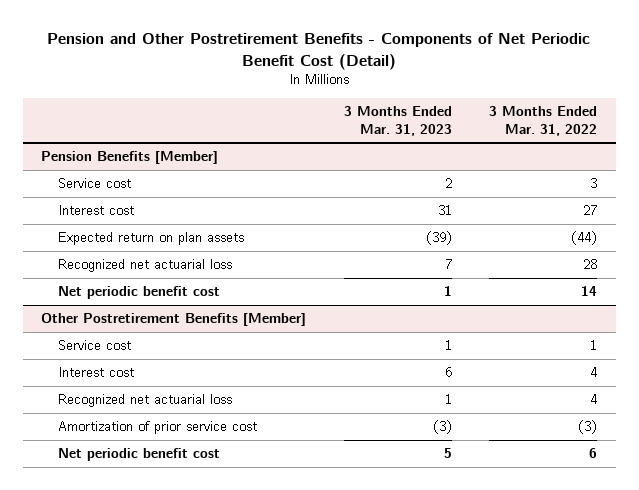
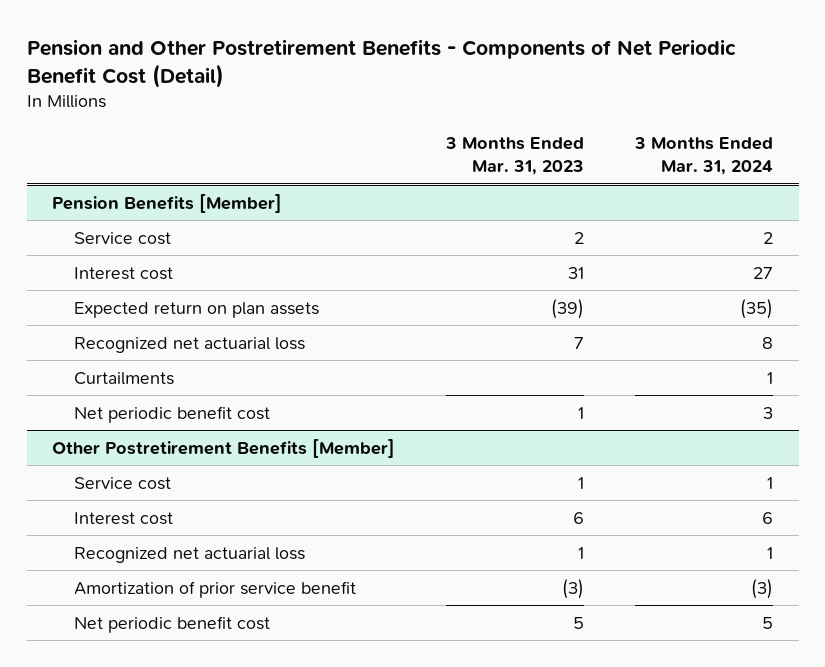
- | 3 Months Ended Mar. 31, 2023 | 3 Months Ended Mar. 31, 2022
+ | 3 Months Ended Mar. 31, 2023 | 3 Months Ended Mar. 31, 2024
@ Pension Benefits [Member]
+ Curtailments | | 1
@ Other Postretirement Benefits [Member]
- Amortization of prior service cost | (3) | (3)
+ Amortization of prior service benefit | (3) | (3)

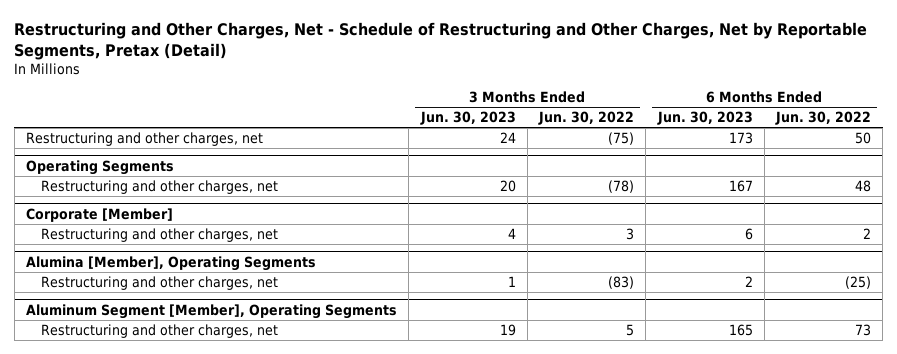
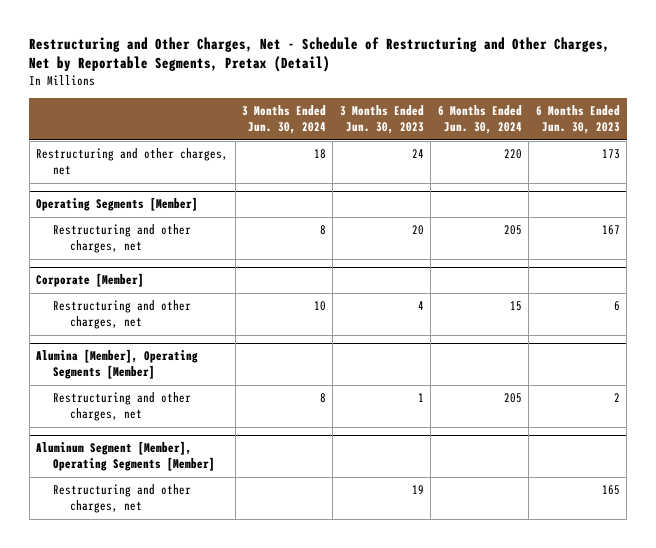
- | 3 Months Ended Jun. 30, 2023 | 3 Months Ended Jun. 30, 2022 | 6 Months Ended Jun. 30, 2023 | 6 Months Ended Jun. 30, 2022
+ | 3 Months Ended Jun. 30, 2024 | 3 Months Ended Jun. 30, 2023 | 6 Months Ended Jun. 30, 2024 | 6 Months Ended Jun. 30, 2023
- Operating Segments
+ Operating Segments [Member]
- Alumina [Member], Operating Segments
+ Alumina [Member], Operating Segments [Member]
- Aluminum Segment [Member], Operating Segments
+ Aluminum Segment [Member], Operating Segments [Member]

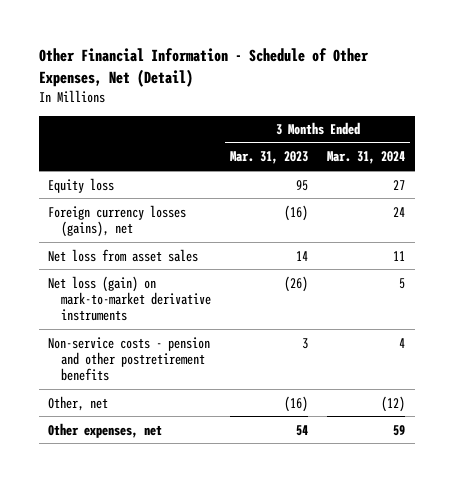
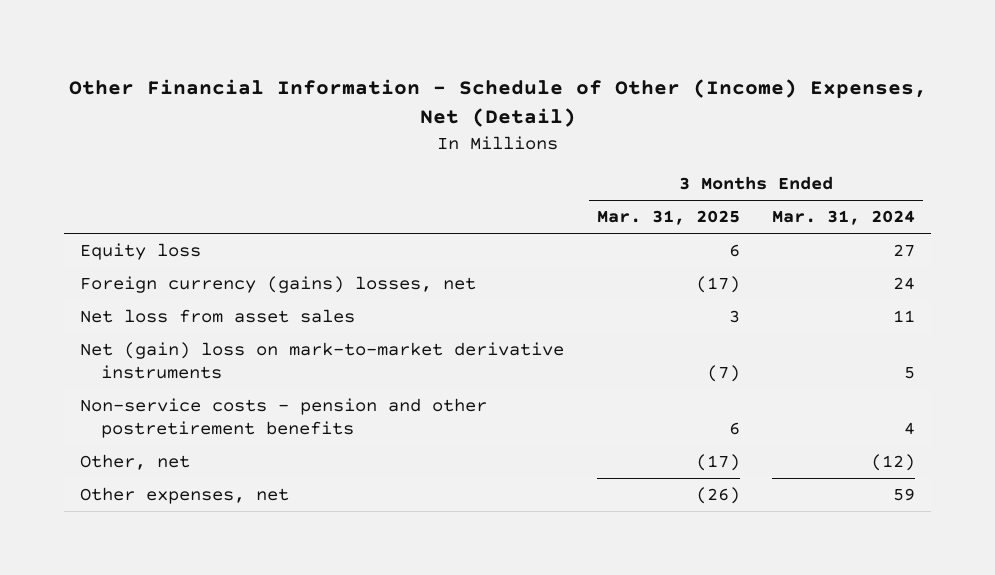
- Other Financial Information - Schedule of Other Expenses, Net (Detail)
+ Other Financial Information - Schedule of Other (Income) Expenses, Net (Detail)
- | 3 Months Ended Mar. 31, 2023 | 3 Months Ended Mar. 31, 2024
+ | 3 Months Ended Mar. 31, 2025 | 3 Months Ended Mar. 31, 2024
- Foreign currency losses (gains), net | (16) | 24
+ Foreign currency (gains) losses, net | (17) | 24
- Net loss (gain) on mark-to-market derivative instruments | (26) | 5
+ Net (gain) loss on mark-to-market derivative instruments | (7) | 5

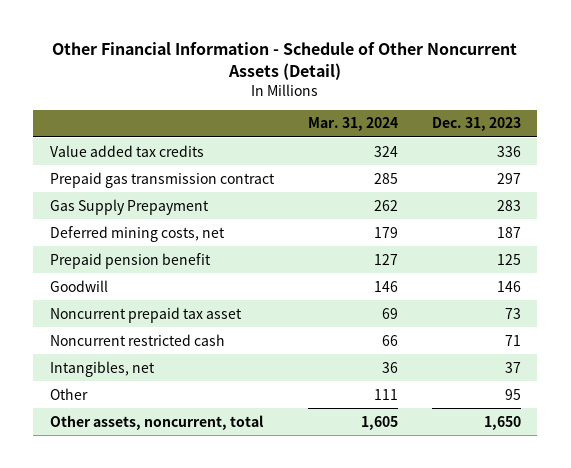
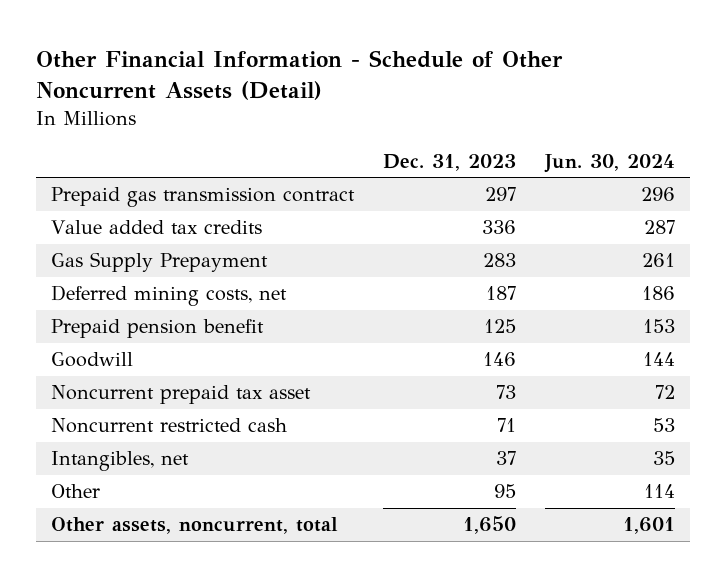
- | Mar. 31, 2024 | Dec. 31, 2023
+ | Dec. 31, 2023 | Jun. 30, 2024
moved down: Value added tax credits | 336 | 287

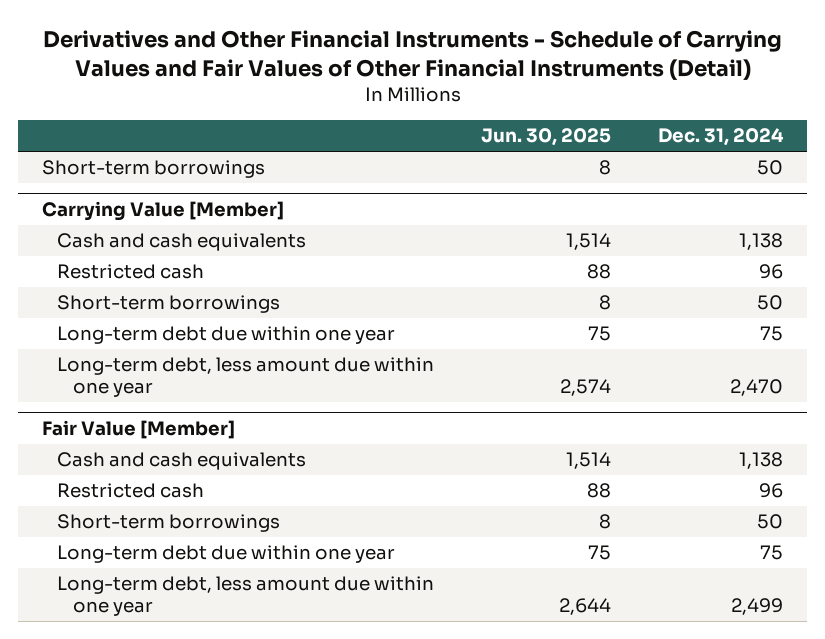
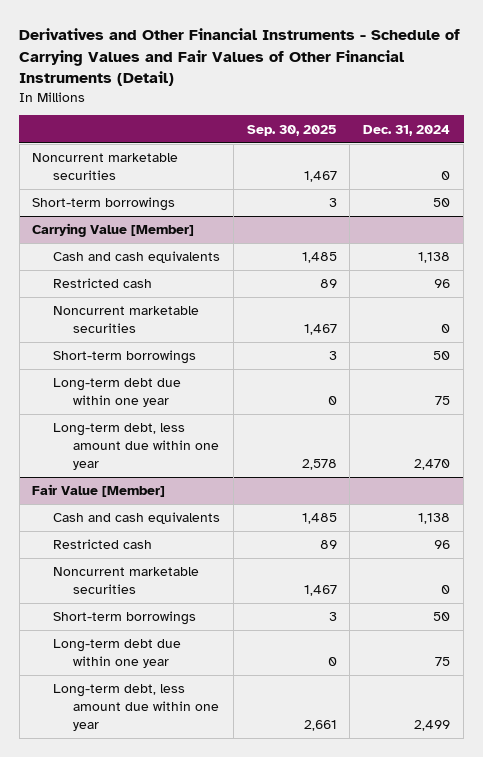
- | Jun. 30, 2025 | Dec. 31, 2024
+ | Sep. 30, 2025 | Dec. 31, 2024
+ Noncurrent marketable securities | 1,467 | 0
@ Carrying Value [Member]
+ Noncurrent marketable securities | 1,467 | 0
@ Fair Value [Member]
+ Noncurrent marketable securities | 1,467 | 0

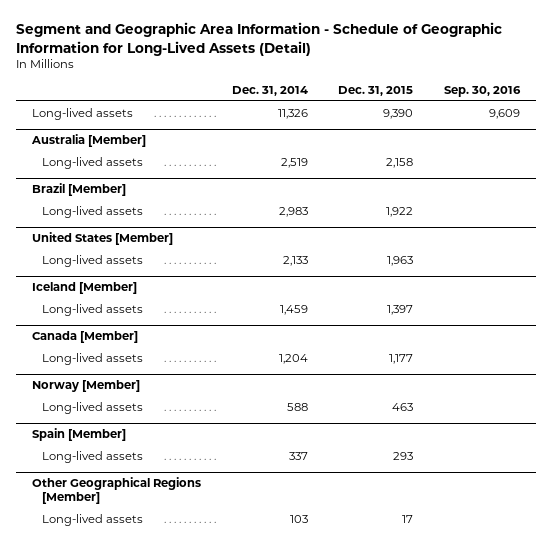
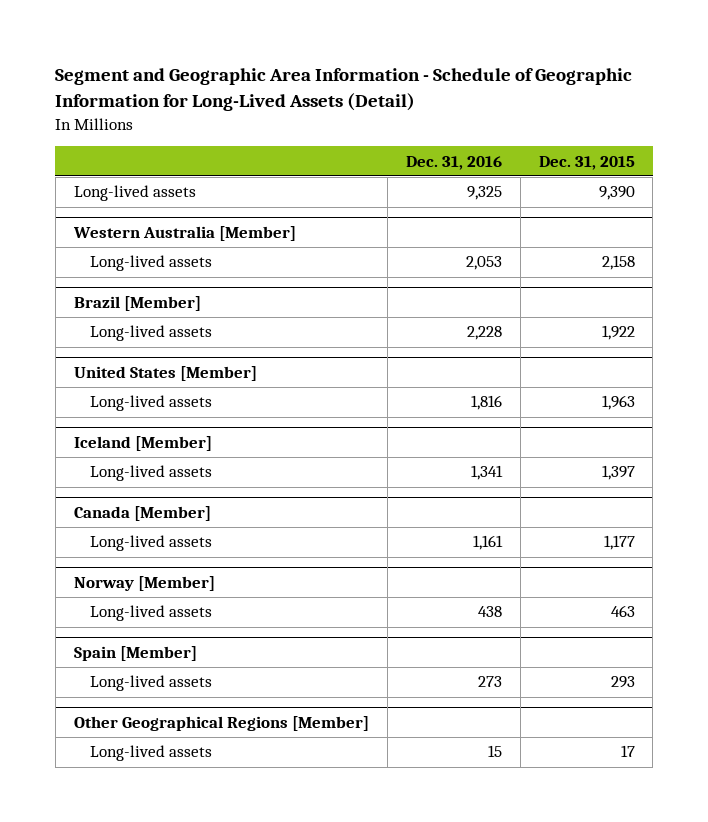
- | Dec. 31, 2014 | Dec. 31, 2015 | Sep. 30, 2016
+ | Dec. 31, 2016 | Dec. 31, 2015
- Australia [Member]
+ Western Australia [Member]

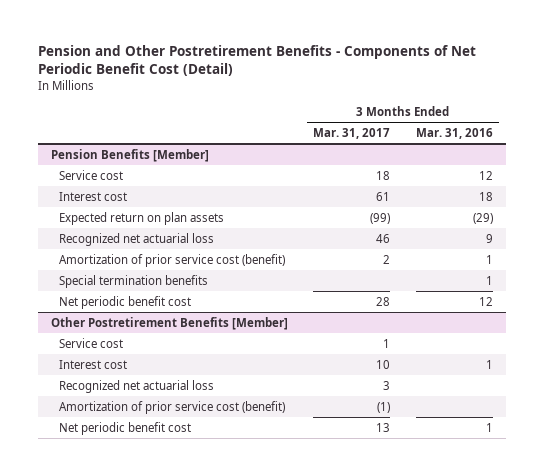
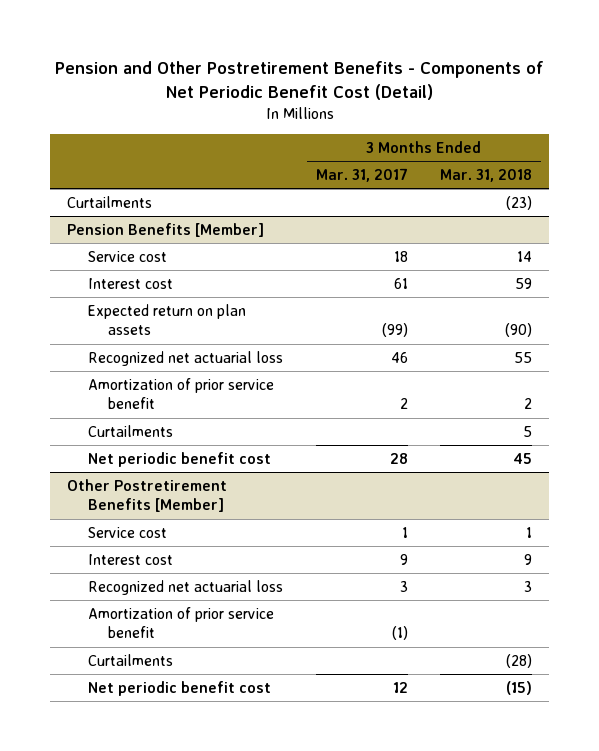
- | 3 Months Ended Mar. 31, 2017 | 3 Months Ended Mar. 31, 2016
+ | 3 Months Ended Mar. 31, 2017 | 3 Months Ended Mar. 31, 2018
+ Curtailments | | (23)
@ Pension Benefits [Member]
- Amortization of prior service cost (benefit) | 2 | 1
- Special termination benefits | | 1
+ Amortization of prior service benefit | 2 | 2
+ Curtailments | | 5
@ Other Postretirement Benefits [Member]
- Interest cost | 10 | 1
+ Interest cost | 9 | 9
- Amortization of prior service cost (benefit) | (1) |
- Net periodic benefit cost | 13 | 1
+ Amortization of prior service benefit | (1) |
+ Curtailments | | (28)
+ Net periodic benefit cost | 12 | (15)

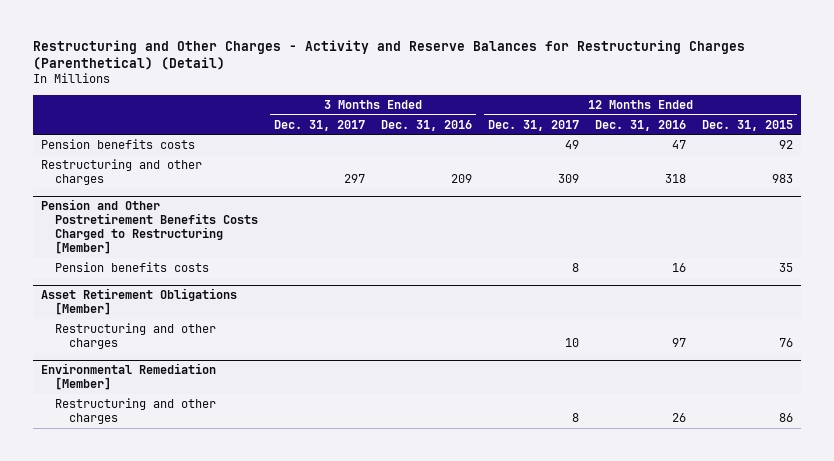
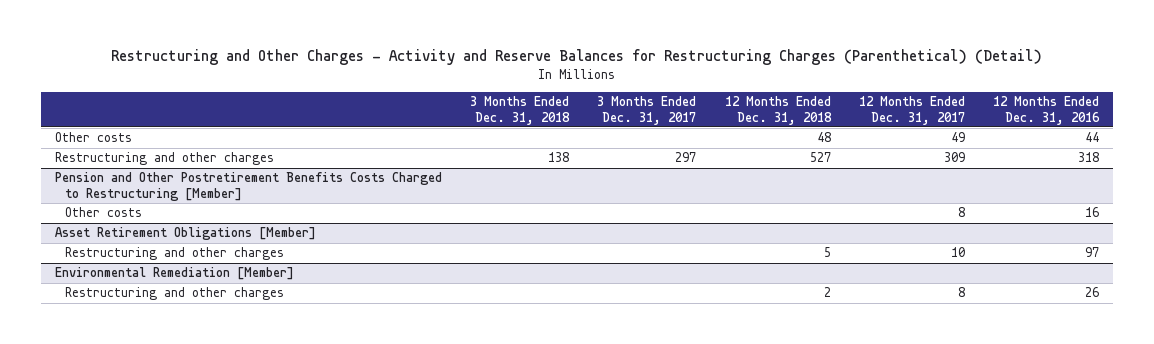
- | 3 Months Ended Dec. 31, 2017 | 3 Months Ended Dec. 31, 2016 | 12 Months Ended Dec. 31, 2017 | 12 Months Ended Dec. 31, 2016 | 12 Months Ended Dec. 31, 2015
+ | 3 Months Ended Dec. 31, 2018 | 3 Months Ended Dec. 31, 2017 | 12 Months Ended Dec. 31, 2018 | 12 Months Ended Dec. 31, 2017 | 12 Months Ended Dec. 31, 2016
- Pension benefits costs | | | 49 | 47 | 92
+ Other costs | | | 48 | 49 | 44
@ Pension and Other Postretirement Benefits Costs Charged to Restructuring [Member]
- Pension benefits costs | | | 8 | 16 | 35
+ Other costs | | | | 8 | 16

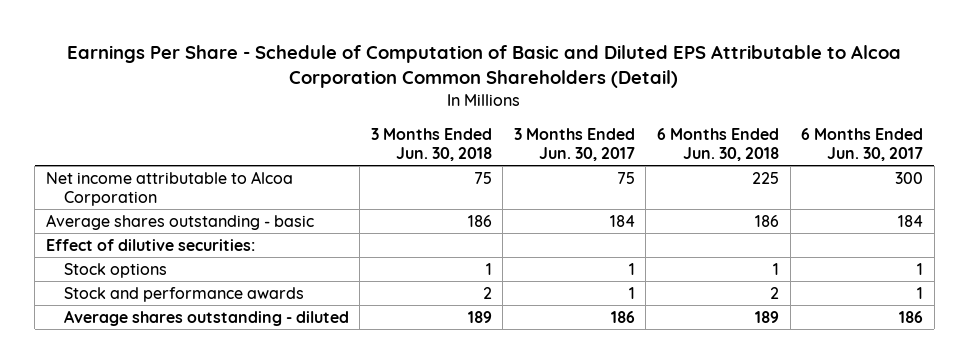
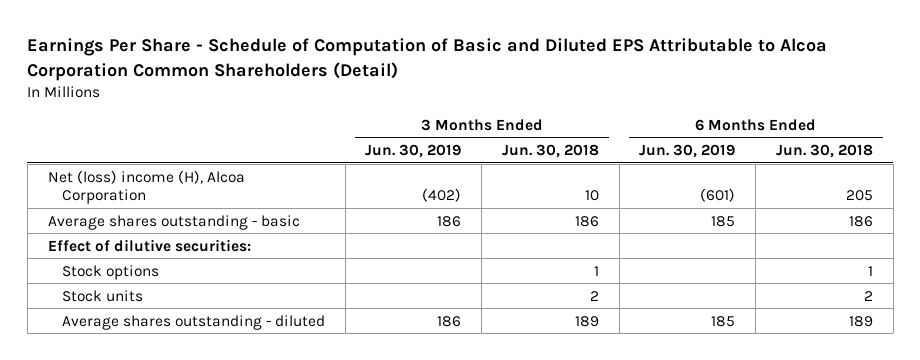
- | 3 Months Ended Jun. 30, 2018 | 3 Months Ended Jun. 30, 2017 | 6 Months Ended Jun. 30, 2018 | 6 Months Ended Jun. 30, 2017
+ | 3 Months Ended Jun. 30, 2019 | 3 Months Ended Jun. 30, 2018 | 6 Months Ended Jun. 30, 2019 | 6 Months Ended Jun. 30, 2018
- Net income attributable to Alcoa Corporation | 75 | 75 | 225 | 300
+ Net (loss) income (H), Alcoa Corporation | (402) | 10 | (601) | 205
- Stock and performance awards | 2 | 1 | 2 | 1
+ Stock units | | 2 | | 2

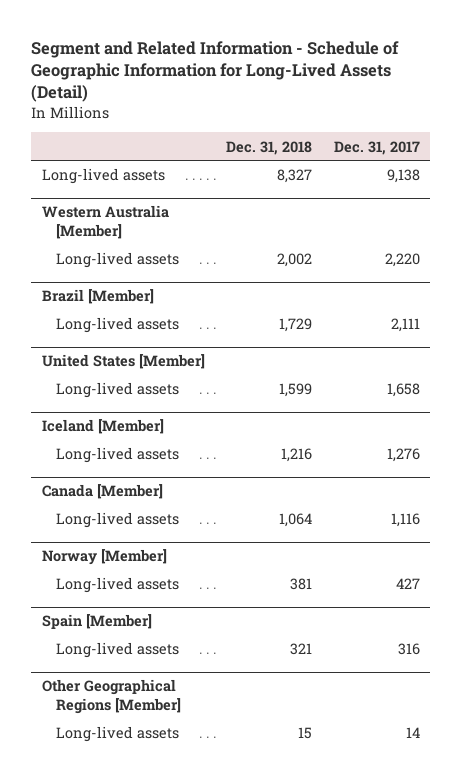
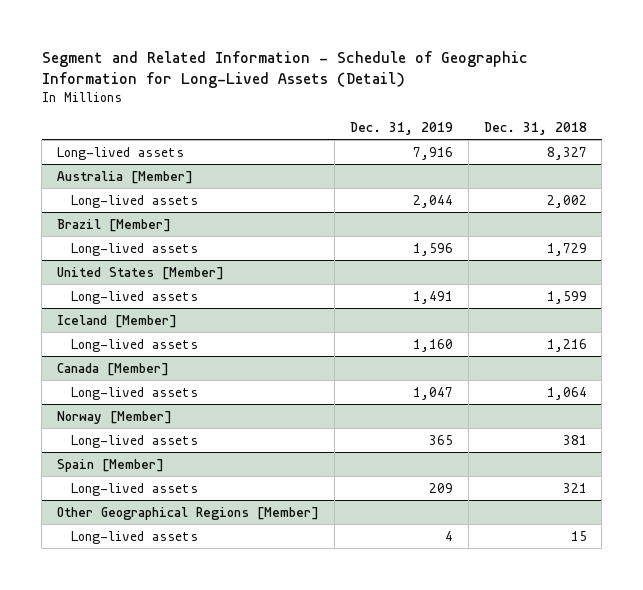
- | Dec. 31, 2018 | Dec. 31, 2017
+ | Dec. 31, 2019 | Dec. 31, 2018
- Western Australia [Member]
+ Australia [Member]

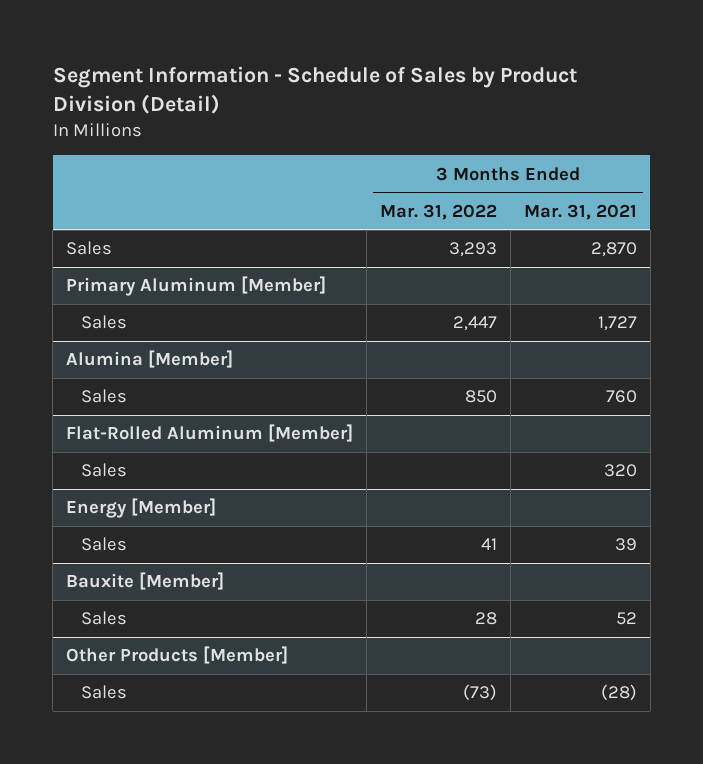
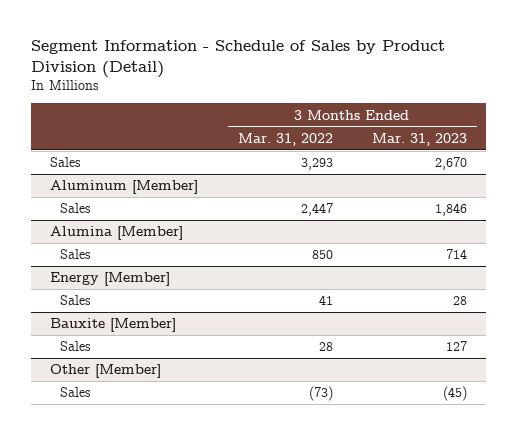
- | 3 Months Ended Mar. 31, 2022 | 3 Months Ended Mar. 31, 2021
+ | 3 Months Ended Mar. 31, 2022 | 3 Months Ended Mar. 31, 2023
- Primary Aluminum [Member]
+ Aluminum [Member]
- Flat-Rolled Aluminum [Member]
- Sales | | 320
- Other Products [Member]
+ Other [Member]

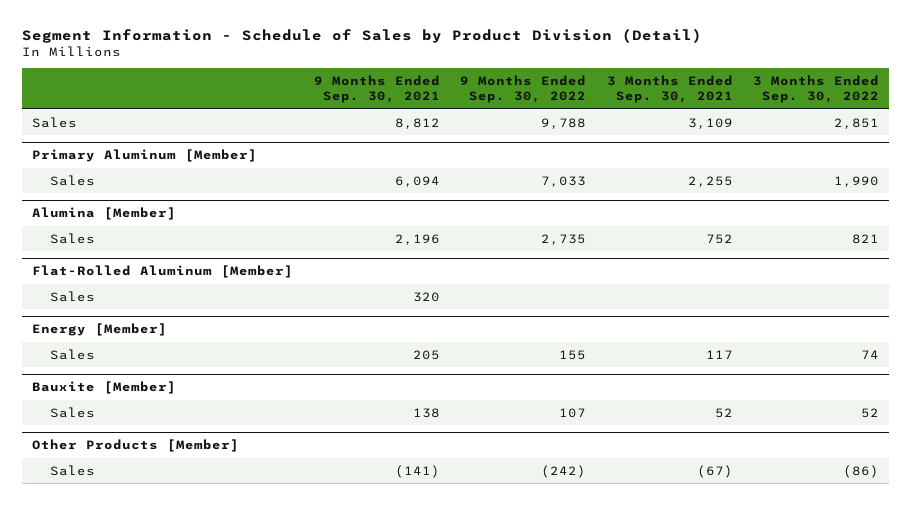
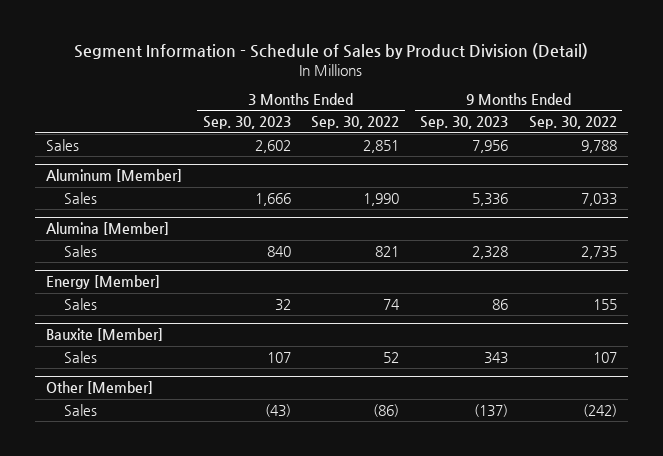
- | 9 Months Ended Sep. 30, 2021 | 9 Months Ended Sep. 30, 2022 | 3 Months Ended Sep. 30, 2021 | 3 Months Ended Sep. 30, 2022
+ | 3 Months Ended Sep. 30, 2023 | 3 Months Ended Sep. 30, 2022 | 9 Months Ended Sep. 30, 2023 | 9 Months Ended Sep. 30, 2022
- Primary Aluminum [Member]
+ Aluminum [Member]
- Flat-Rolled Aluminum [Member]
- Sales | 320 | | |
- Other Products [Member]
+ Other [Member]

